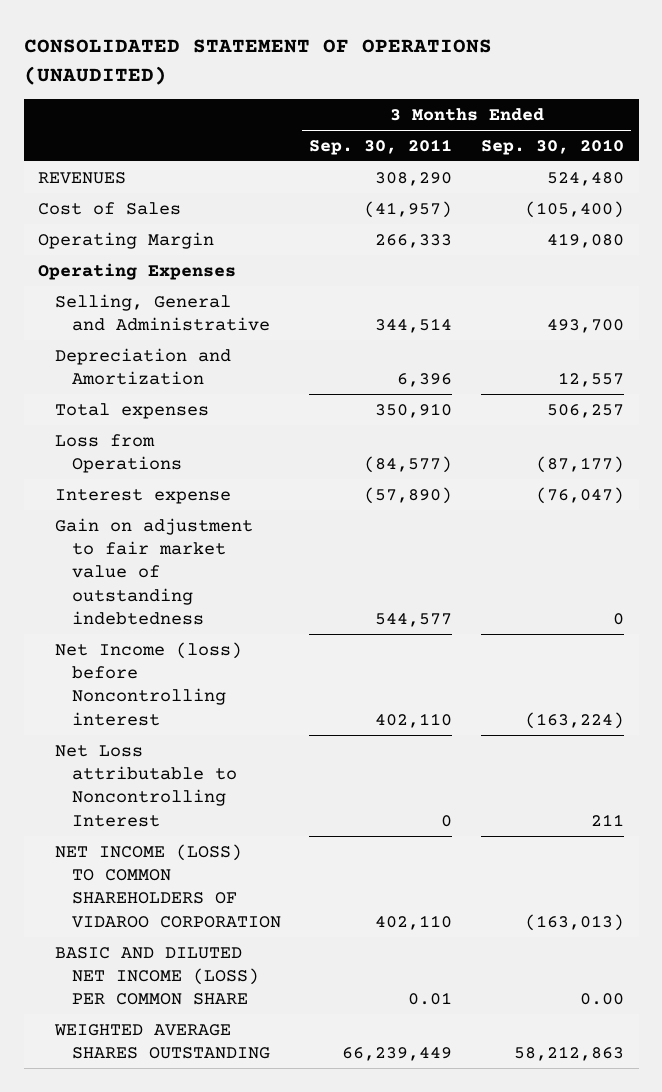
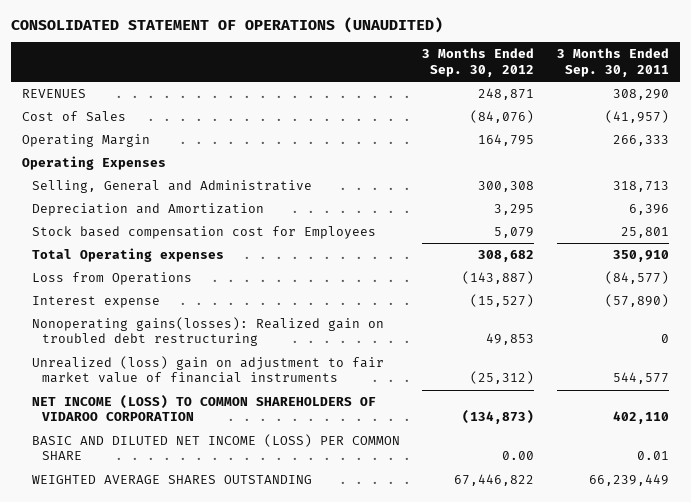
- | 3 Months Ended Sep. 30, 2011 | 3 Months Ended Sep. 30, 2010
+ | 3 Months Ended Sep. 30, 2012 | 3 Months Ended Sep. 30, 2011
- Selling, General and Administrative | 344,514 | 493,700
+ Selling, General and Administrative | 300,308 | 318,713
- Total expenses | 350,910 | 506,257
+ Stock based compensation cost for Employees | 5,079 | 25,801
+ Total Operating expenses | 308,682 | 350,910
- Gain on adjustment to fair market value of outstanding indebtedness | 544,577 | 0
- Net Income (loss) before Noncontrolling interest | 402,110 | (163,224)
- Net Loss attributable to Noncontrolling Interest | 0 | 211
+ Nonoperating gains(losses): Realized gain on troubled debt restructuring | 49,853 | 0
+ Unrealized (loss) gain on adjustment to fair market value of financial instruments | (25,312) | 544,577

